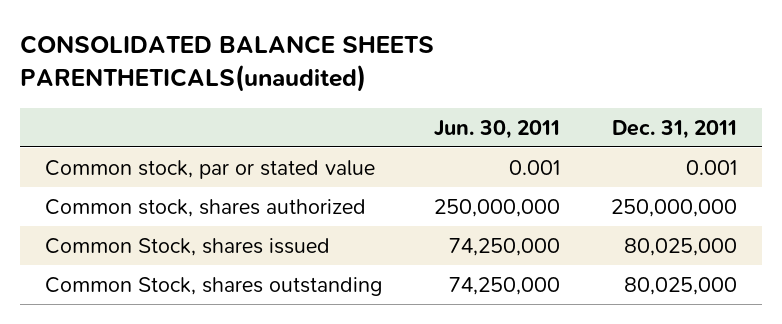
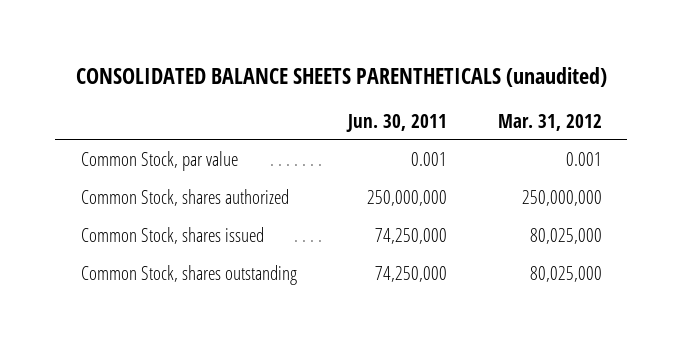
- CONSOLIDATED BALANCE SHEETS PARENTHETICALS(unaudited)
+ CONSOLIDATED BALANCE SHEETS PARENTHETICALS (unaudited)
- | Jun. 30, 2011 | Dec. 31, 2011
+ | Jun. 30, 2011 | Mar. 31, 2012
- Common stock, par or stated value | 0.001 | 0.001
- Common stock, shares authorized | 250,000,000 | 250,000,000
+ Common Stock, par value | 0.001 | 0.001
+ Common Stock, shares authorized | 250,000,000 | 250,000,000

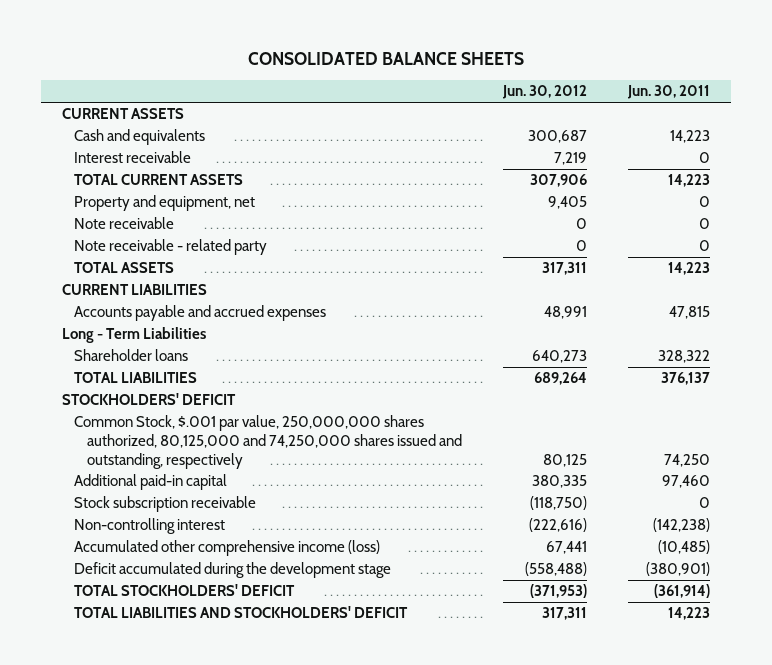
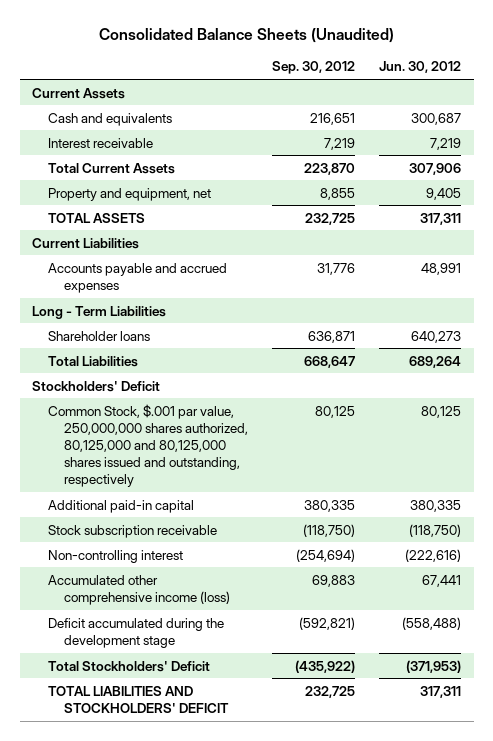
- CONSOLIDATED BALANCE SHEETS
+ Consolidated Balance Sheets (Unaudited)
- | Jun. 30, 2012 | Jun. 30, 2011
+ | Sep. 30, 2012 | Jun. 30, 2012
- CURRENT ASSETS
+ Current Assets
- TOTAL CURRENT ASSETS | 307,906 | 14,223
+ Total Current Assets | 223,870 | 307,906
- Note receivable | 0 | 0
- Note receivable - related party | 0 | 0
- CURRENT LIABILITIES
+ Current Liabilities
- TOTAL LIABILITIES | 689,264 | 376,137
- STOCKHOLDERS' DEFICIT
- Common Stock, $.001 par value, 250,000,000 shares authorized, 80,125,000 and 74,250,000 shares issued and outstanding, respectively | 80,125 | 74,250
+ Total Liabilities | 668,647 | 689,264
+ Stockholders' Deficit
+ Common Stock, $.001 par value, 250,000,000 shares authorized, 80,125,000 and 80,125,000 shares issued and outstanding, respectively | 80,125 | 80,125
- TOTAL STOCKHOLDERS' DEFICIT | (371,953) | (361,914)
+ Total Stockholders' Deficit | (435,922) | (371,953)

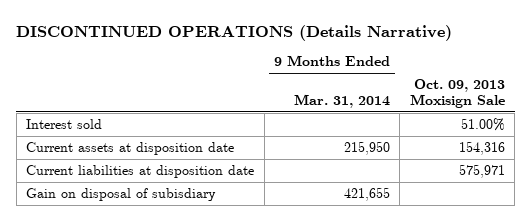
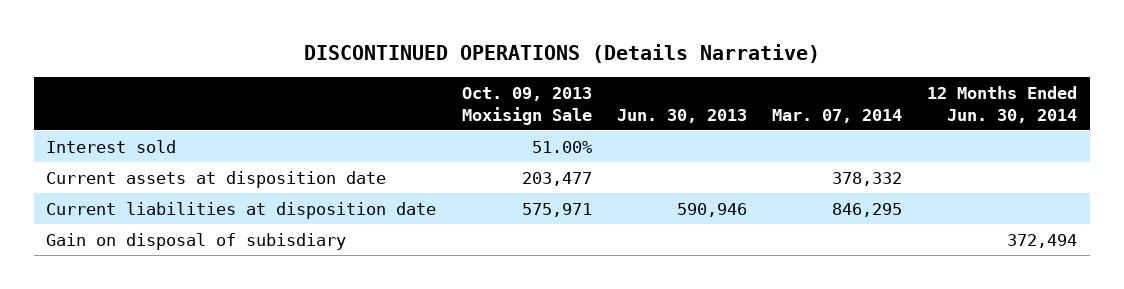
- | 9 Months Ended Mar. 31, 2014 | Oct. 09, 2013 Moxisign Sale
+ | Oct. 09, 2013 Moxisign Sale | Jun. 30, 2013 | Mar. 07, 2014 | 12 Months Ended Jun. 30, 2014
- Current assets at disposition date | 215,950 | 154,316
+ Current assets at disposition date | 203,477 | | 378,332 |

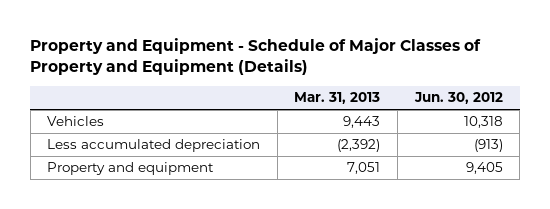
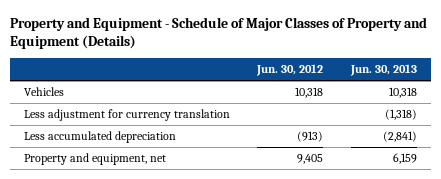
- | Mar. 31, 2013 | Jun. 30, 2012
+ | Jun. 30, 2012 | Jun. 30, 2013
+ Less adjustment for currency translation | | (1,318)
- Property and equipment | 7,051 | 9,405
+ Property and equipment, net | 9,405 | 6,159

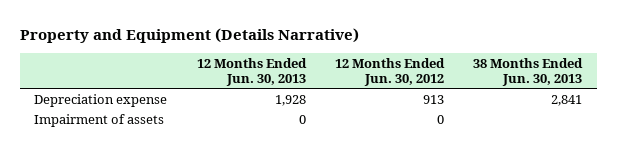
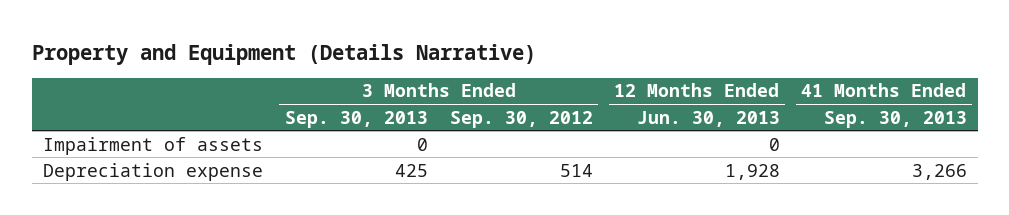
- | 12 Months Ended Jun. 30, 2013 | 12 Months Ended Jun. 30, 2012 | 38 Months Ended Jun. 30, 2013
+ | 3 Months Ended Sep. 30, 2013 | 3 Months Ended Sep. 30, 2012 | 12 Months Ended Jun. 30, 2013 | 41 Months Ended Sep. 30, 2013
moved down: Depreciation expense | 425 | 514 | 1,928 | 3,266

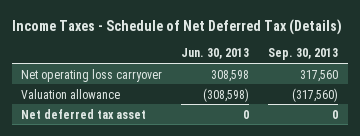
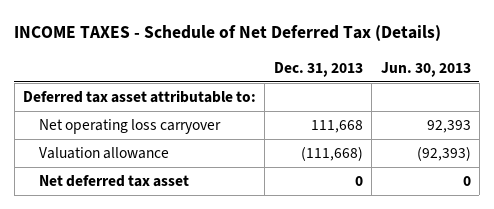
- Income Taxes - Schedule of Net Deferred Tax (Details)
+ INCOME TAXES - Schedule of Net Deferred Tax (Details)
- | Jun. 30, 2013 | Sep. 30, 2013
+ | Dec. 31, 2013 | Jun. 30, 2013
- Net operating loss carryover | 308,598 | 317,560
- Valuation allowance | (308,598) | (317,560)
+ Deferred tax asset attributable to:
+ Net operating loss carryover | 111,668 | 92,393
+ Valuation allowance | (111,668) | (92,393)

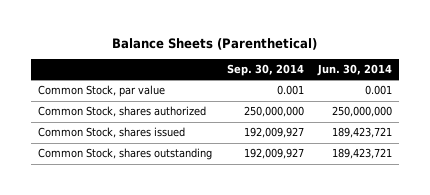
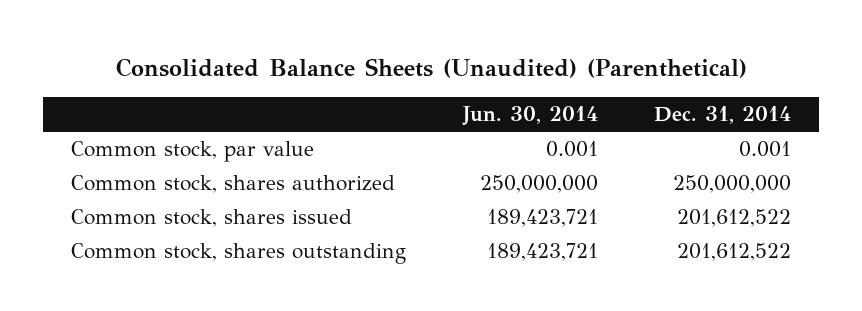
- Balance Sheets (Parenthetical)
+ Consolidated Balance Sheets (Unaudited) (Parenthetical)
- | Sep. 30, 2014 | Jun. 30, 2014
+ | Jun. 30, 2014 | Dec. 31, 2014
- Common Stock, par value | 0.001 | 0.001
- Common Stock, shares authorized | 250,000,000 | 250,000,000
- Common Stock, shares issued | 192,009,927 | 189,423,721
- Common Stock, shares outstanding | 192,009,927 | 189,423,721
+ Common stock, par value | 0.001 | 0.001
+ Common stock, shares authorized | 250,000,000 | 250,000,000
+ Common stock, shares issued | 189,423,721 | 201,612,522
+ Common stock, shares outstanding | 189,423,721 | 201,612,522

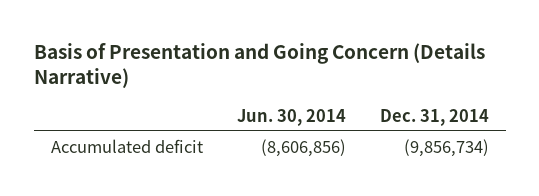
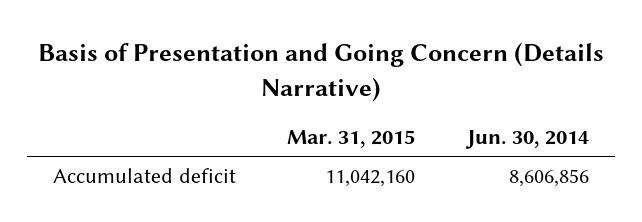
- | Jun. 30, 2014 | Dec. 31, 2014
+ | Mar. 31, 2015 | Jun. 30, 2014
- Accumulated deficit | (8,606,856) | (9,856,734)
+ Accumulated deficit | 11,042,160 | 8,606,856

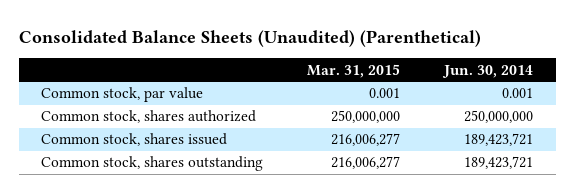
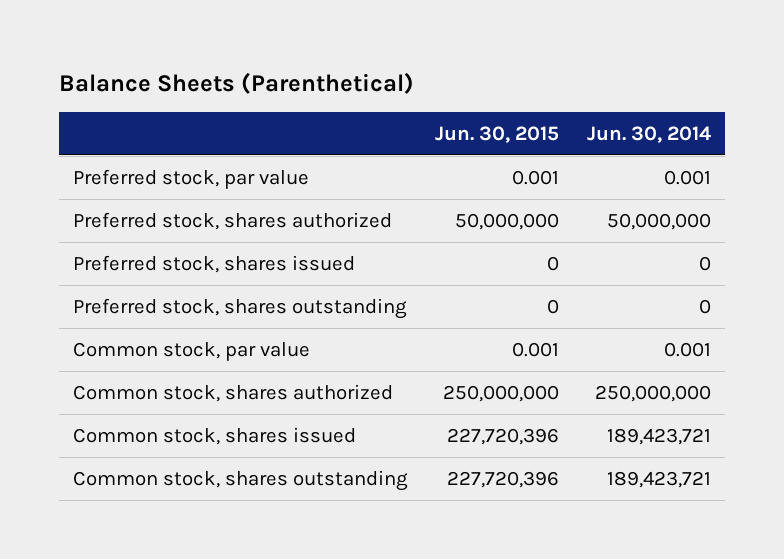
- Consolidated Balance Sheets (Unaudited) (Parenthetical)
+ Balance Sheets (Parenthetical)
- | Mar. 31, 2015 | Jun. 30, 2014
+ | Jun. 30, 2015 | Jun. 30, 2014
+ Preferred stock, par value | 0.001 | 0.001
+ Preferred stock, shares authorized | 50,000,000 | 50,000,000
+ Preferred stock, shares issued | 0 | 0
+ Preferred stock, shares outstanding | 0 | 0

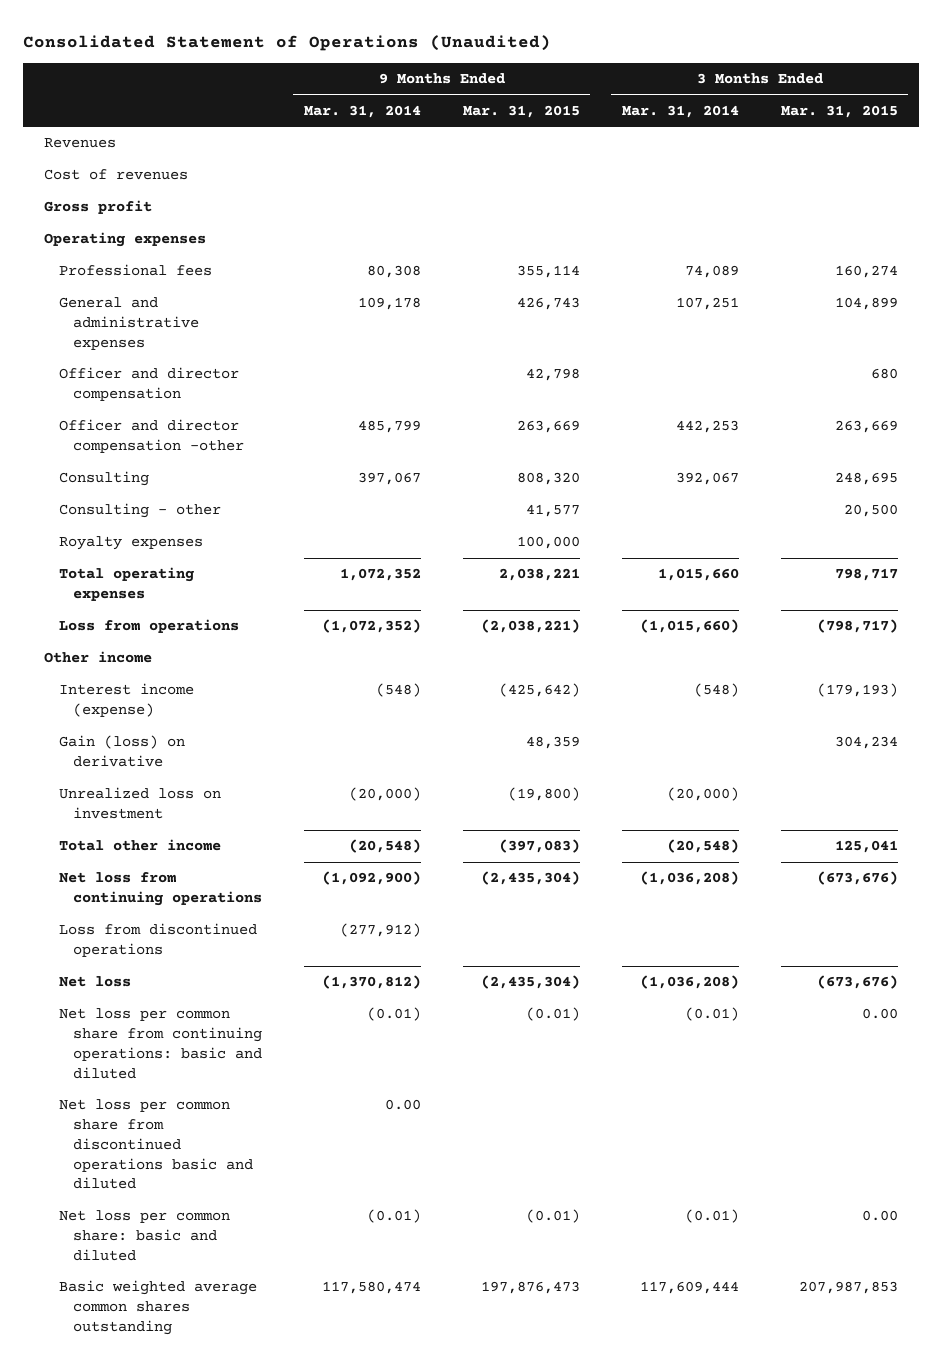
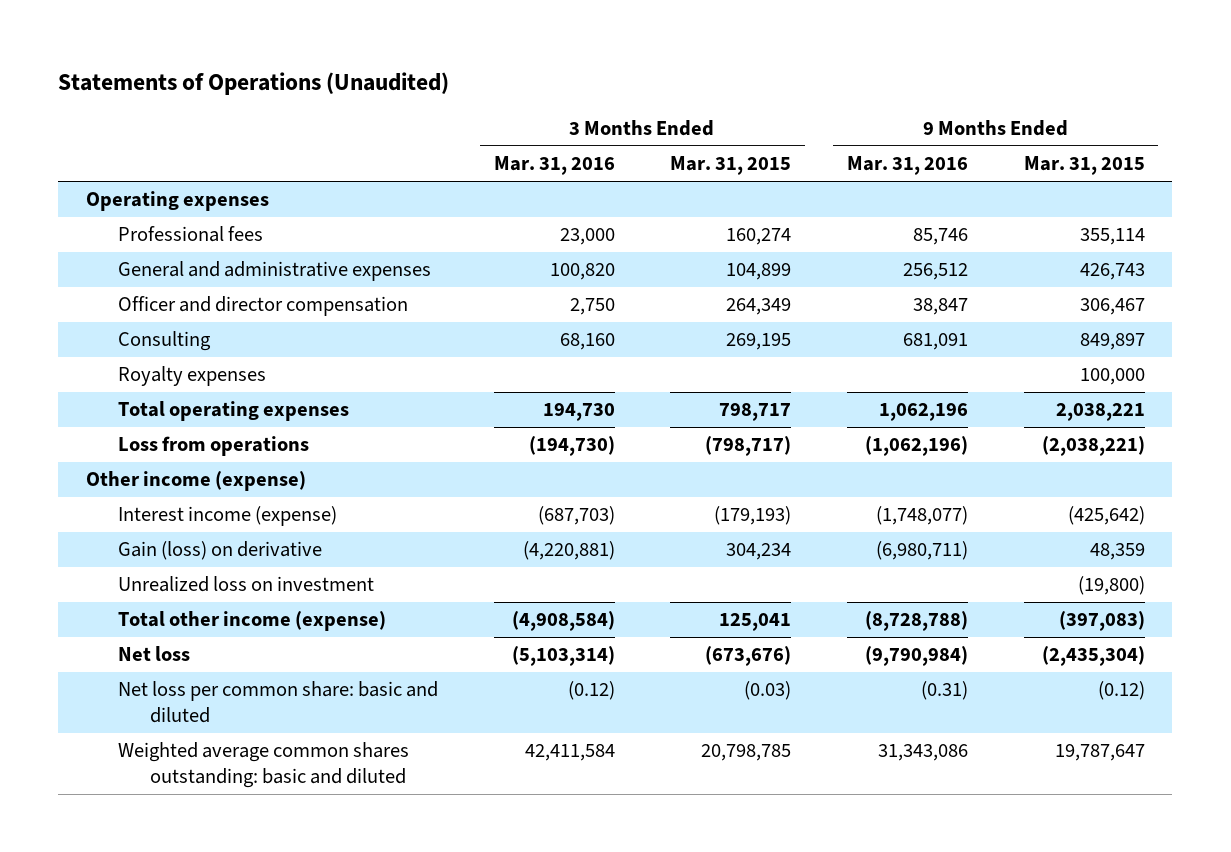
- Consolidated Statement of Operations (Unaudited)
+ Statements of Operations (Unaudited)
- | 9 Months Ended Mar. 31, 2014 | 9 Months Ended Mar. 31, 2015 | 3 Months Ended Mar. 31, 2014 | 3 Months Ended Mar. 31, 2015
+ | 3 Months Ended Mar. 31, 2016 | 3 Months Ended Mar. 31, 2015 | 9 Months Ended Mar. 31, 2016 | 9 Months Ended Mar. 31, 2015
- Revenues
- Cost of revenues
- Gross profit
- Officer and director compensation | | 42,798 | | 680
- Officer and director compensation -other | 485,799 | 263,669 | 442,253 | 263,669
- Consulting | 397,067 | 808,320 | 392,067 | 248,695
- Consulting - other | | 41,577 | | 20,500
+ Officer and director compensation | 2,750 | 264,349 | 38,847 | 306,467
+ Consulting | 68,160 | 269,195 | 681,091 | 849,897
- Other income
+ Other income (expense)
- Total other income | (20,548) | (397,083) | (20,548) | 125,041
- Net loss from continuing operations | (1,092,900) | (2,435,304) | (1,036,208) | (673,676)
- Loss from discontinued operations | (277,912) | | |
+ Total other income (expense) | (4,908,584) | 125,041 | (8,728,788) | (397,083)
- Net loss per common share from continuing operations: basic and diluted | (0.01) | (0.01) | (0.01) | 0.00
- Net loss per common share from discontinued operations basic and diluted | 0.00 | | |
- Net loss per common share: basic and diluted | (0.01) | (0.01) | (0.01) | 0.00
- Basic weighted average common shares outstanding | 117,580,474 | 197,876,473 | 117,609,444 | 207,987,853
+ Net loss per common share: basic and diluted | (0.12) | (0.03) | (0.31) | (0.12)
+ Weighted average common shares outstanding: basic and diluted | 42,411,584 | 20,798,785 | 31,343,086 | 19,787,647

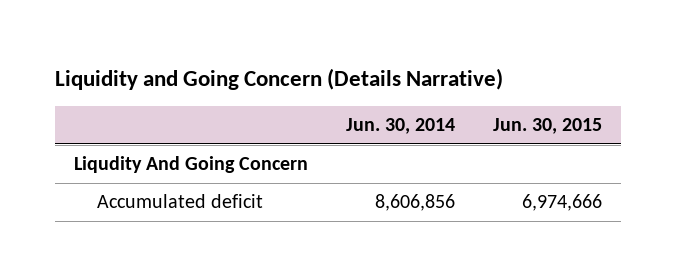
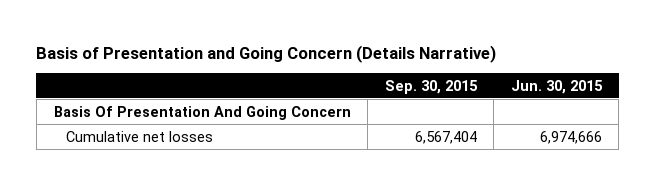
- Liquidity and Going Concern (Details Narrative)
+ Basis of Presentation and Going Concern (Details Narrative)
- | Jun. 30, 2014 | Jun. 30, 2015
+ | Sep. 30, 2015 | Jun. 30, 2015
- Liqudity And Going Concern
- Accumulated deficit | 8,606,856 | 6,974,666
+ Basis Of Presentation And Going Concern
+ Cumulative net losses | 6,567,404 | 6,974,666

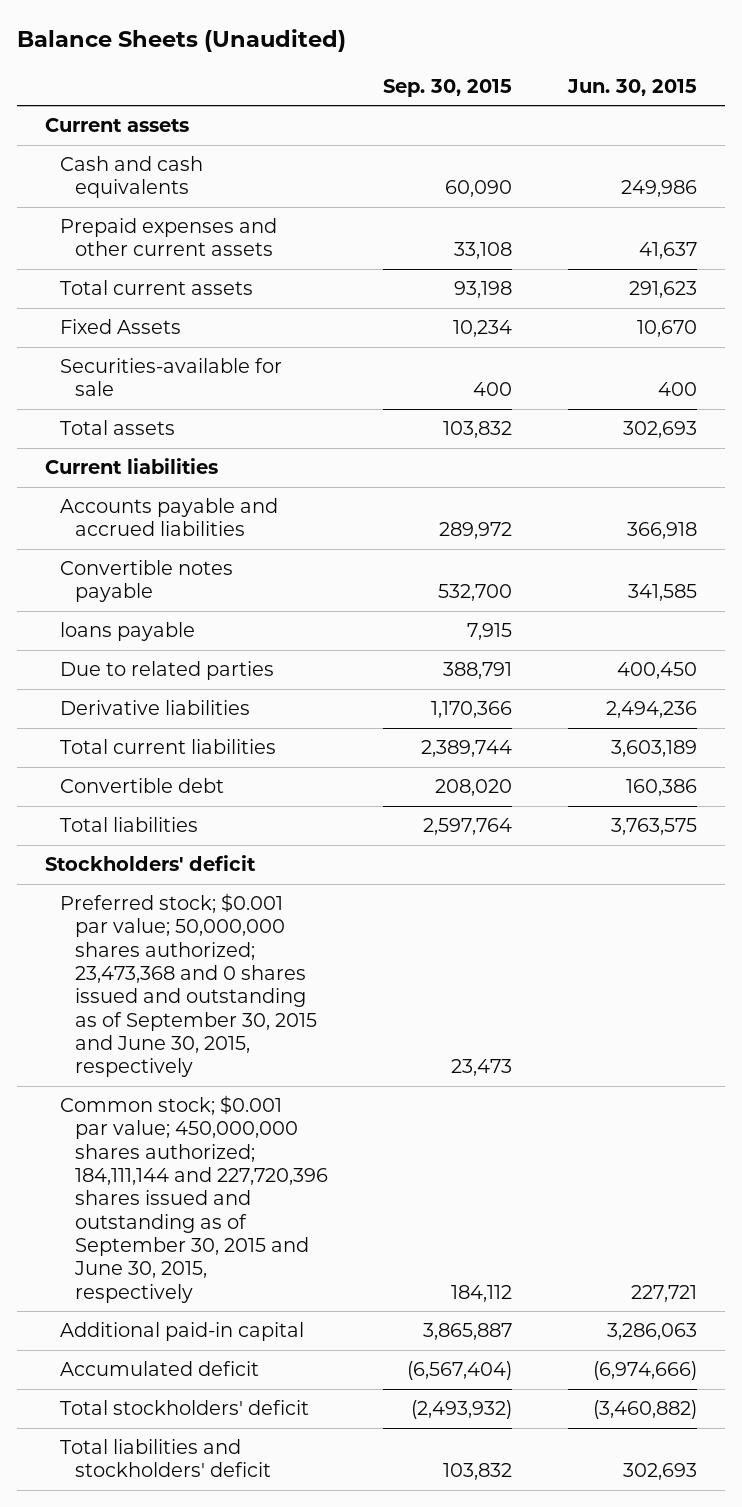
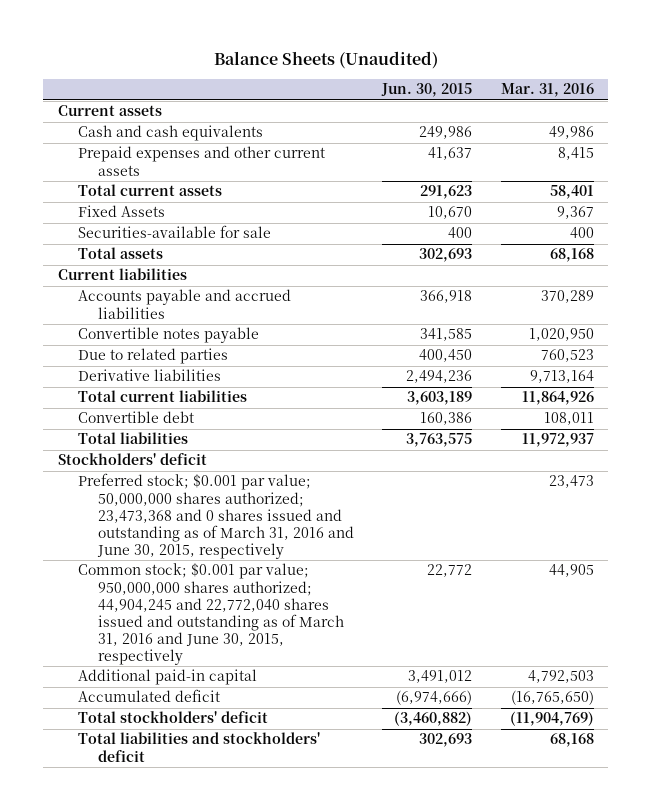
- | Sep. 30, 2015 | Jun. 30, 2015
+ | Jun. 30, 2015 | Mar. 31, 2016
- loans payable | 7,915 |
- Preferred stock; $0.001 par value; 50,000,000 shares authorized; 23,473,368 and 0 shares issued and outstanding as of September 30, 2015 and June 30, 2015, respectively | 23,473 |
- Common stock; $0.001 par value; 450,000,000 shares authorized; 184,111,144 and 227,720,396 shares issued and outstanding as of September 30, 2015 and June 30, 2015, respectively | 184,112 | 227,721
- Additional paid-in capital | 3,865,887 | 3,286,063
+ Preferred stock; $0.001 par value; 50,000,000 shares authorized; 23,473,368 and 0 shares issued and outstanding as of March 31, 2016 and June 30, 2015, respectively | | 23,473
+ Common stock; $0.001 par value; 950,000,000 shares authorized; 44,904,245 and 22,772,040 shares issued and outstanding as of March 31, 2016 and June 30, 2015, respectively | 22,772 | 44,905
+ Additional paid-in capital | 3,491,012 | 4,792,503

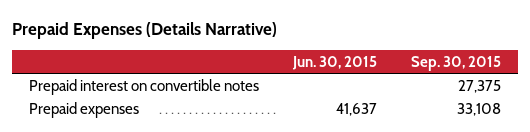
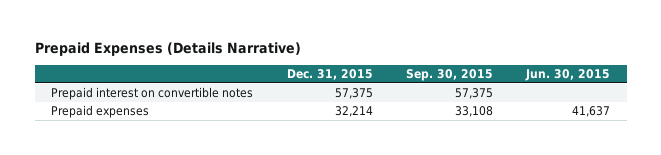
- | Jun. 30, 2015 | Sep. 30, 2015
+ | Dec. 31, 2015 | Sep. 30, 2015 | Jun. 30, 2015
- Prepaid interest on convertible notes | | 27,375
+ Prepaid interest on convertible notes | 57,375 | 57,375 |

